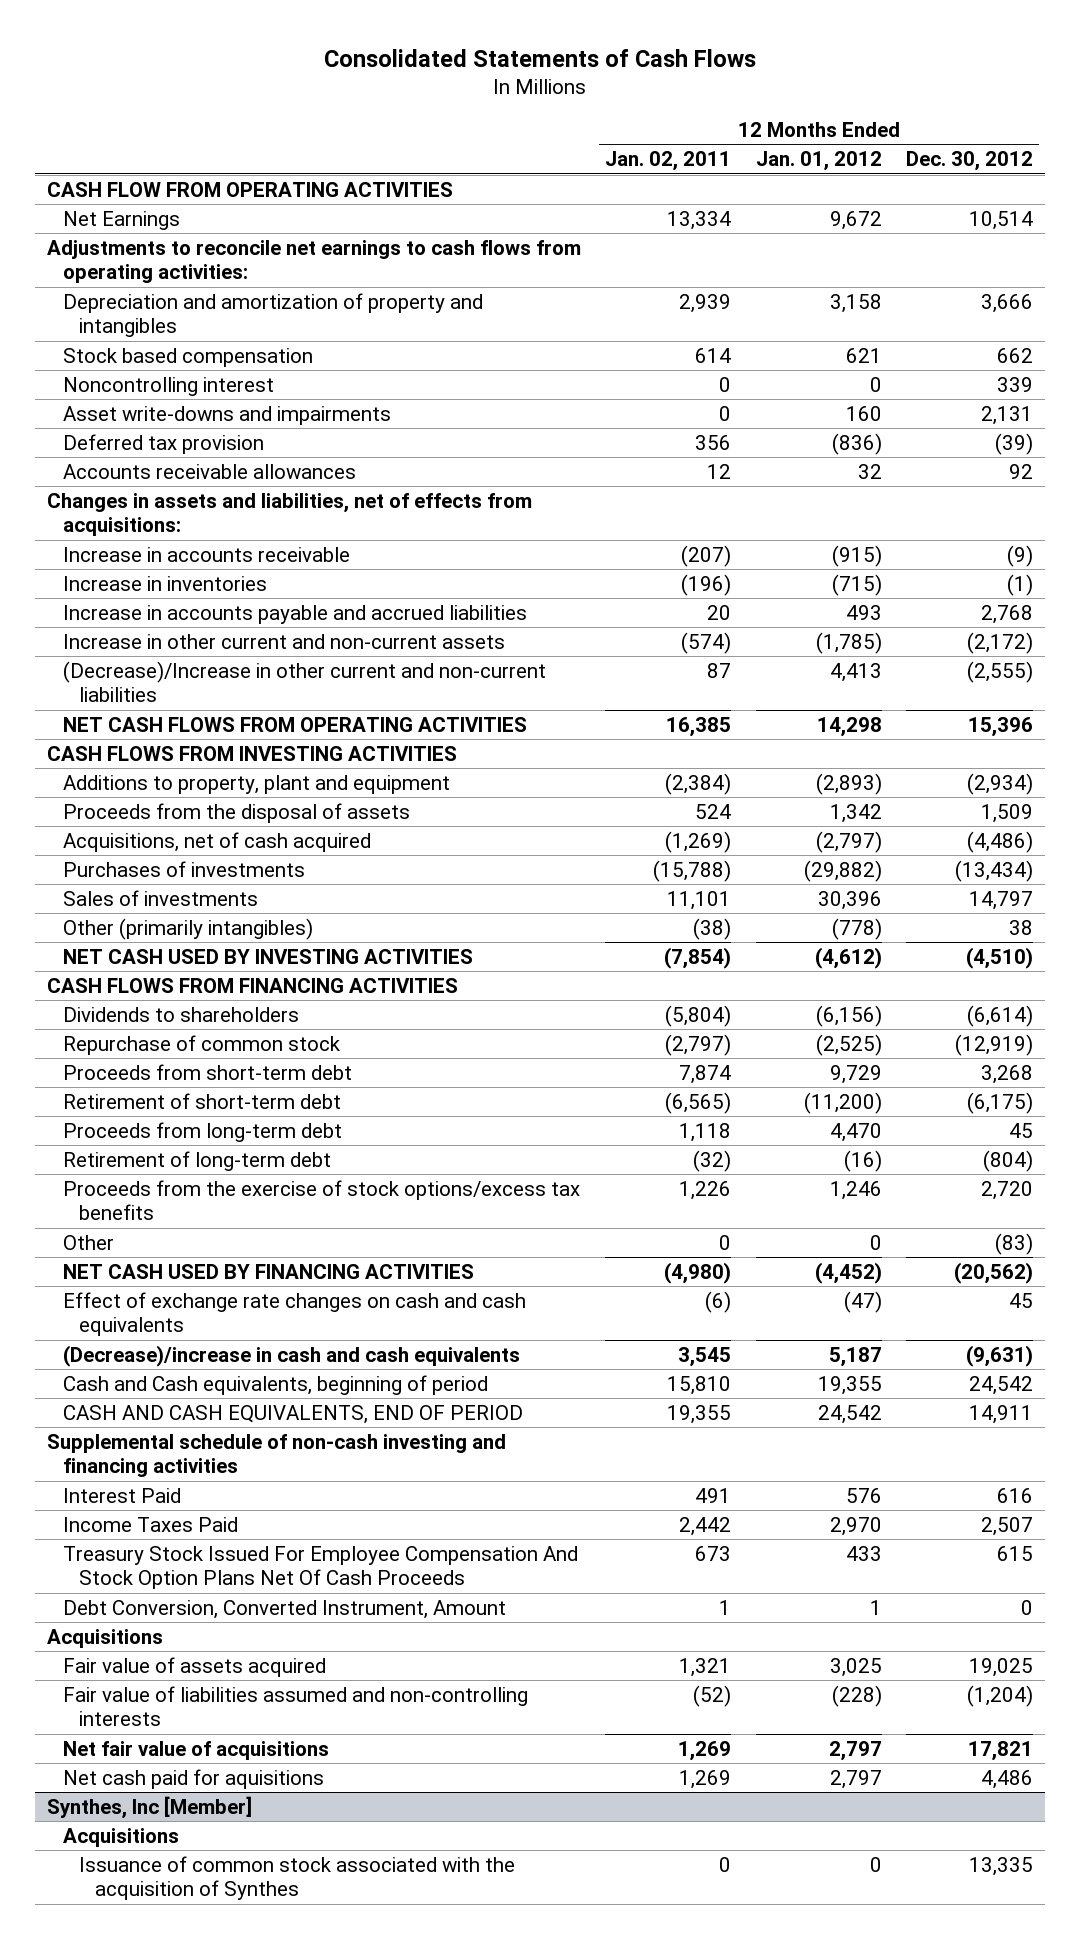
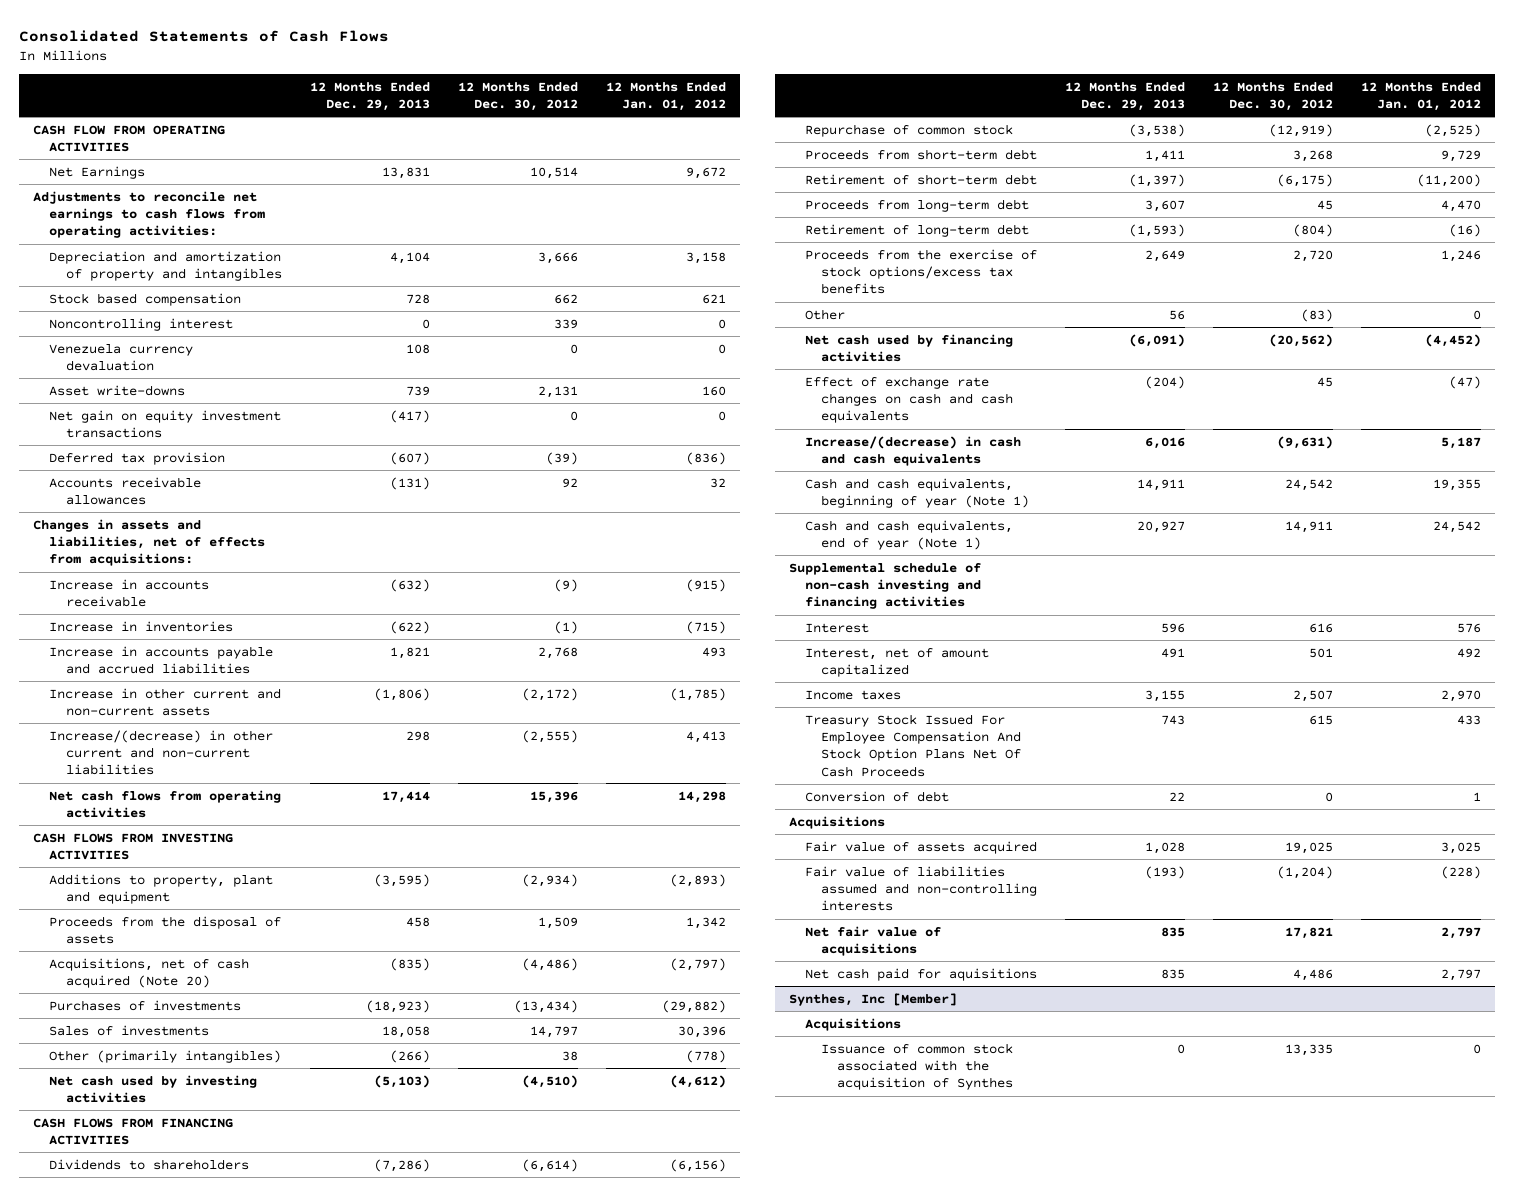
- | 12 Months Ended Jan. 02, 2011 | 12 Months Ended Jan. 01, 2012 | 12 Months Ended Dec. 30, 2012
+ | 12 Months Ended Dec. 29, 2013 | 12 Months Ended Dec. 30, 2012 | 12 Months Ended Jan. 01, 2012
- Asset write-downs and impairments | 0 | 160 | 2,131
+ Venezuela currency devaluation | 108 | 0 | 0
+ Asset write-downs | 739 | 2,131 | 160
+ Net gain on equity investment transactions | (417) | 0 | 0
- (Decrease)/Increase in other current and non-current liabilities | 87 | 4,413 | (2,555)
- NET CASH FLOWS FROM OPERATING ACTIVITIES | 16,385 | 14,298 | 15,396
+ Increase/(decrease) in other current and non-current liabilities | 298 | (2,555) | 4,413
+ Net cash flows from operating activities | 17,414 | 15,396 | 14,298
- Acquisitions, net of cash acquired | (1,269) | (2,797) | (4,486)
+ Acquisitions, net of cash acquired (Note 20) | (835) | (4,486) | (2,797)
- NET CASH USED BY INVESTING ACTIVITIES | (7,854) | (4,612) | (4,510)
+ Net cash used by investing activities | (5,103) | (4,510) | (4,612)
- NET CASH USED BY FINANCING ACTIVITIES | (4,980) | (4,452) | (20,562)
+ Net cash used by financing activities | (6,091) | (20,562) | (4,452)
- (Decrease)/increase in cash and cash equivalents | 3,545 | 5,187 | (9,631)
- Cash and Cash equivalents, beginning of period | 15,810 | 19,355 | 24,542
- CASH AND CASH EQUIVALENTS, END OF PERIOD | 19,355 | 24,542 | 14,911
+ Increase/(decrease) in cash and cash equivalents | 6,016 | (9,631) | 5,187
+ Cash and cash equivalents, beginning of year (Note 1) | 14,911 | 24,542 | 19,355
+ Cash and cash equivalents, end of year (Note 1) | 20,927 | 14,911 | 24,542
- Interest Paid | 491 | 576 | 616
- Income Taxes Paid | 2,442 | 2,970 | 2,507
+ Interest | 596 | 616 | 576
+ Interest, net of amount capitalized | 491 | 501 | 492
+ Income taxes | 3,155 | 2,507 | 2,970
- Debt Conversion, Converted Instrument, Amount | 1 | 1 | 0
+ Conversion of debt | 22 | 0 | 1

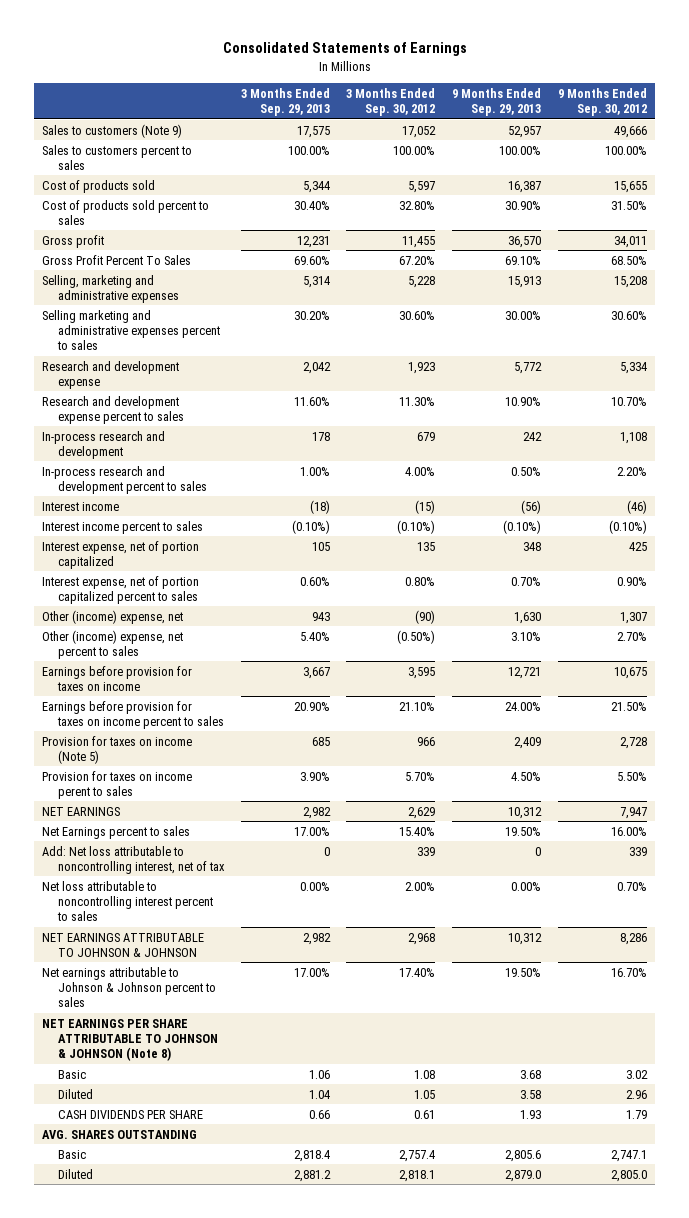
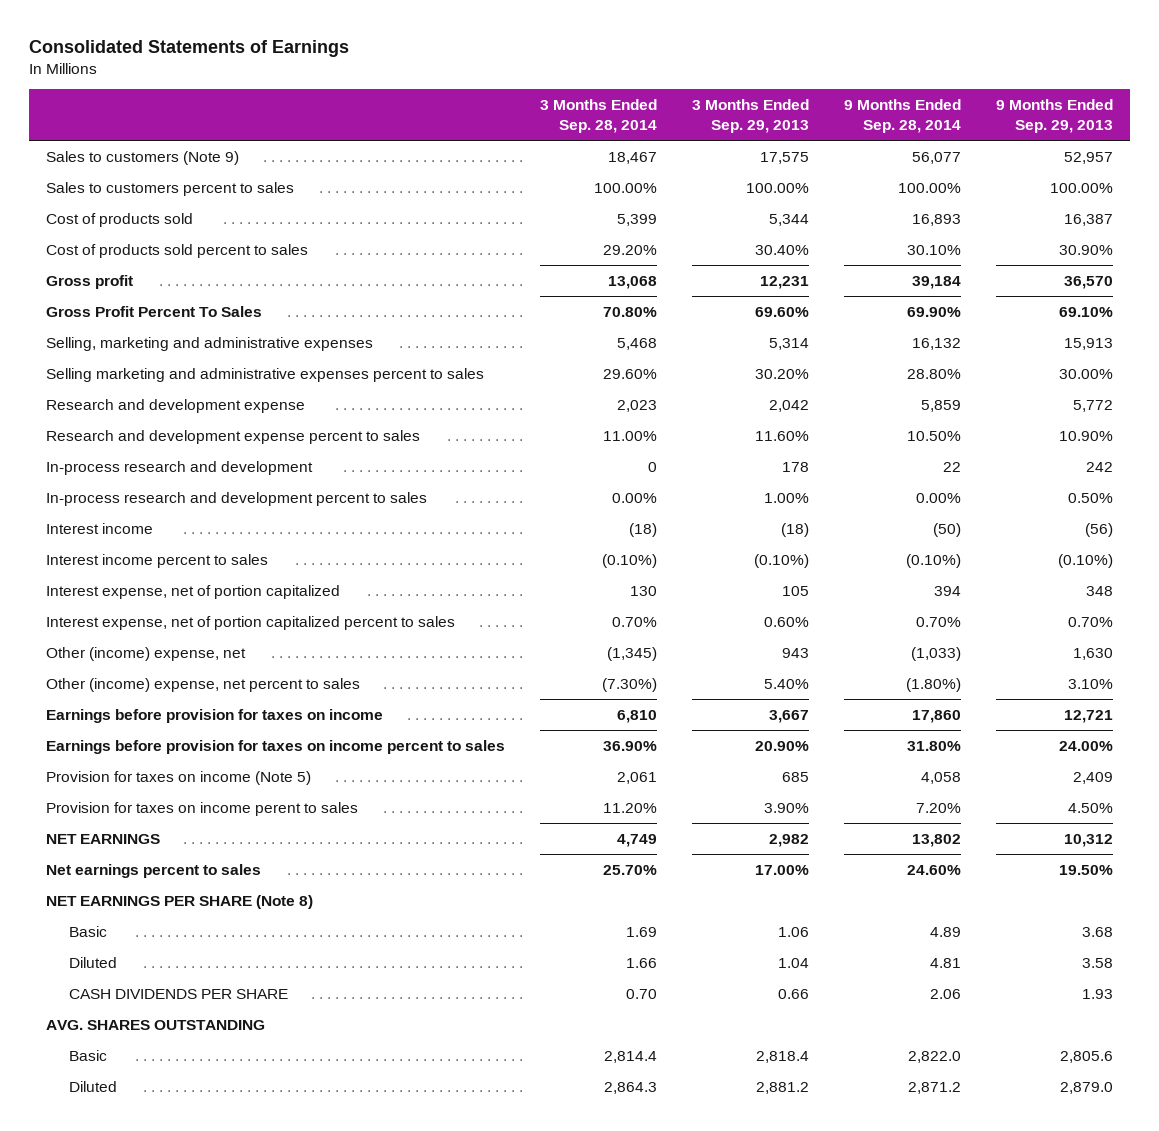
- | 3 Months Ended Sep. 29, 2013 | 3 Months Ended Sep. 30, 2012 | 9 Months Ended Sep. 29, 2013 | 9 Months Ended Sep. 30, 2012
+ | 3 Months Ended Sep. 28, 2014 | 3 Months Ended Sep. 29, 2013 | 9 Months Ended Sep. 28, 2014 | 9 Months Ended Sep. 29, 2013
- Net Earnings percent to sales | 17.00% | 15.40% | 19.50% | 16.00%
- Add: Net loss attributable to noncontrolling interest, net of tax | 0 | 339 | 0 | 339
- Net loss attributable to noncontrolling interest percent to sales | 0.00% | 2.00% | 0.00% | 0.70%
- NET EARNINGS ATTRIBUTABLE TO JOHNSON & JOHNSON | 2,982 | 2,968 | 10,312 | 8,286
- Net earnings attributable to Johnson & Johnson percent to sales | 17.00% | 17.40% | 19.50% | 16.70%
- NET EARNINGS PER SHARE ATTRIBUTABLE TO JOHNSON & JOHNSON (Note 8)
+ Net earnings percent to sales | 25.70% | 17.00% | 24.60% | 19.50%
+ NET EARNINGS PER SHARE (Note 8)

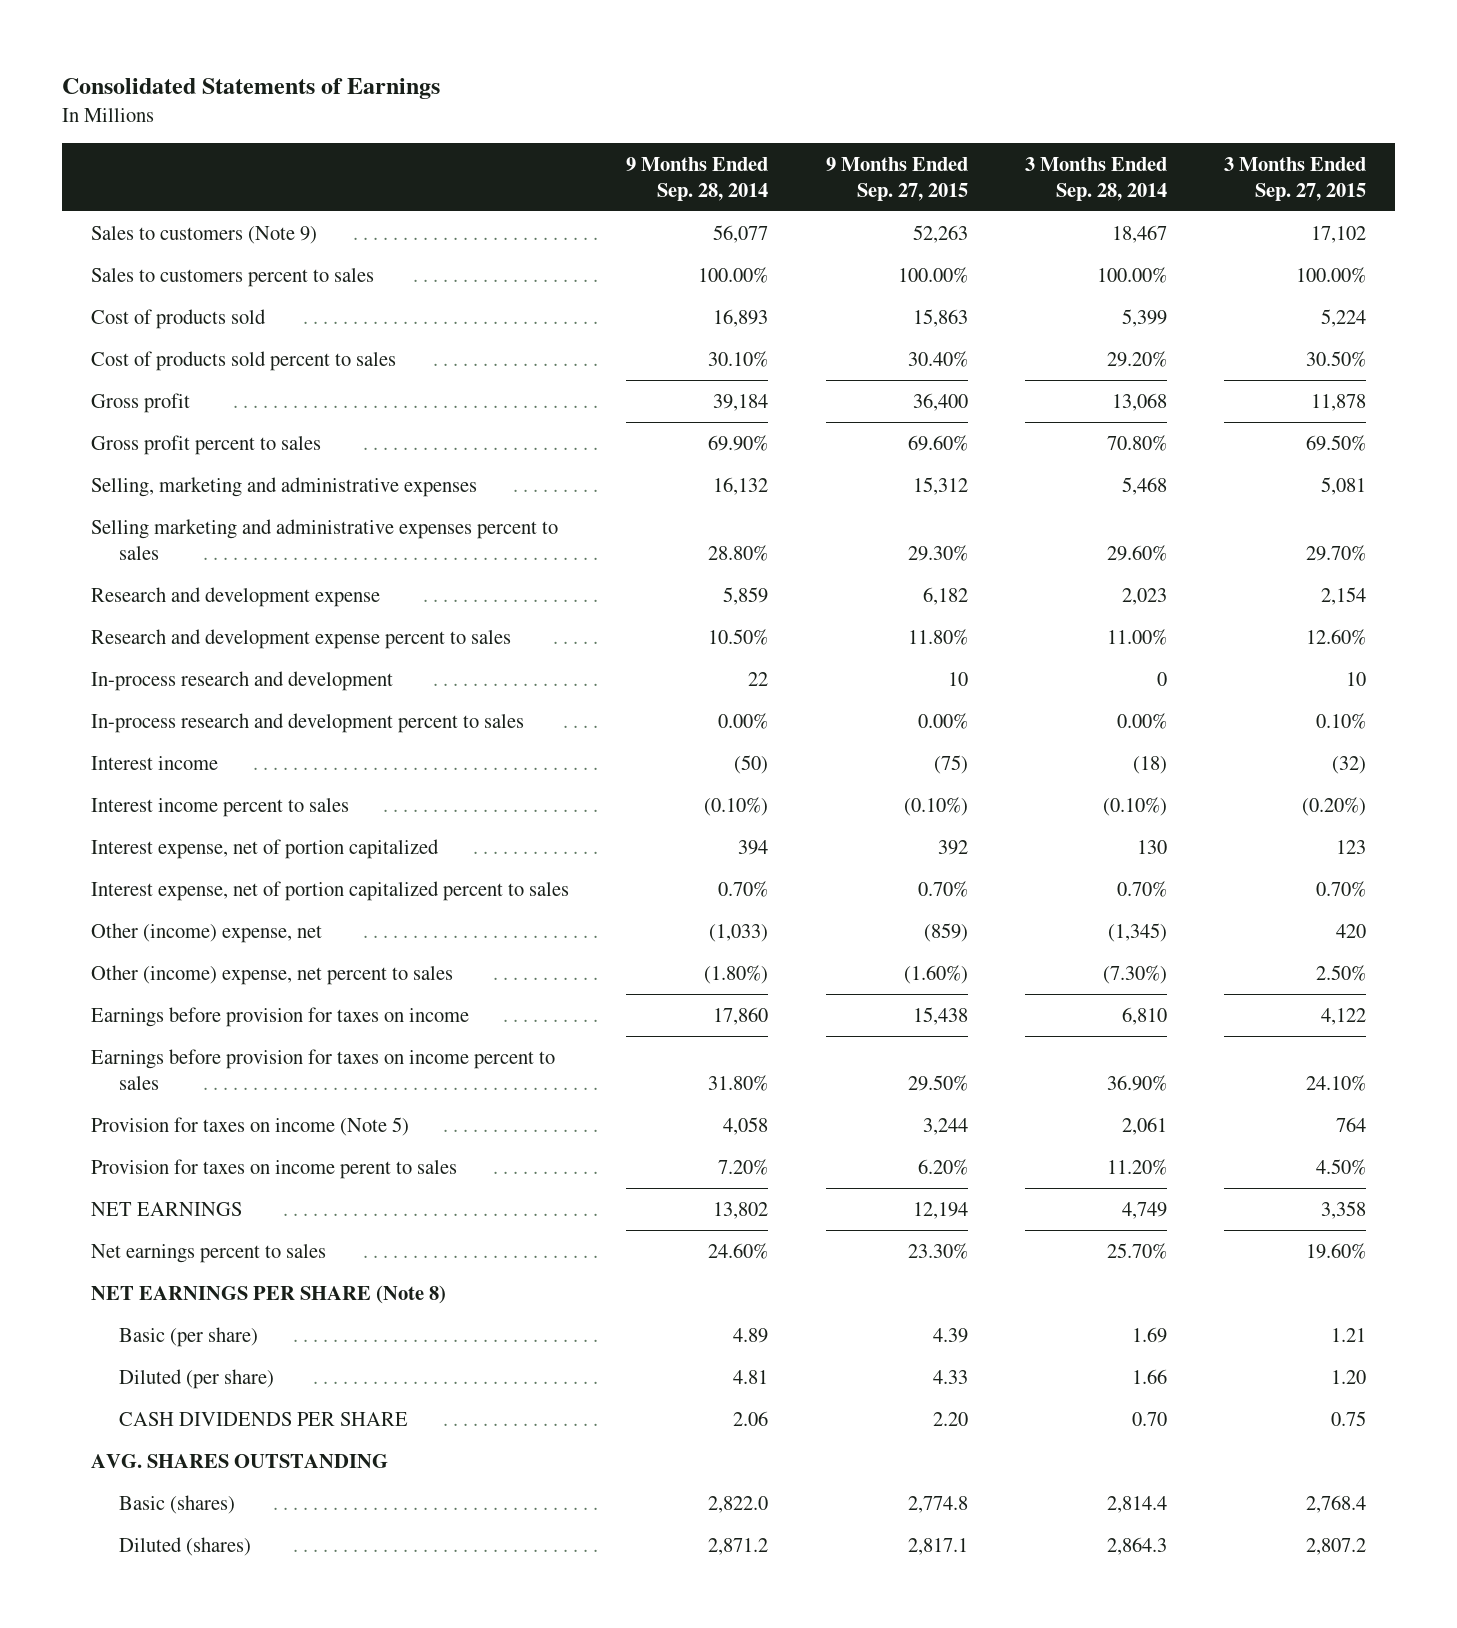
- | 3 Months Ended Sep. 28, 2014 | 3 Months Ended Sep. 29, 2013 | 9 Months Ended Sep. 28, 2014 | 9 Months Ended Sep. 29, 2013
+ | 9 Months Ended Sep. 28, 2014 | 9 Months Ended Sep. 27, 2015 | 3 Months Ended Sep. 28, 2014 | 3 Months Ended Sep. 27, 2015
- Gross Profit Percent To Sales | 70.80% | 69.60% | 69.90% | 69.10%
+ Gross profit percent to sales | 69.90% | 69.60% | 70.80% | 69.50%
- Basic | 1.69 | 1.06 | 4.89 | 3.68
- Diluted | 1.66 | 1.04 | 4.81 | 3.58
+ Basic (per share) | 4.89 | 4.39 | 1.69 | 1.21
+ Diluted (per share) | 4.81 | 4.33 | 1.66 | 1.20
- Basic | 2,814.4 | 2,818.4 | 2,822.0 | 2,805.6
- Diluted | 2,864.3 | 2,881.2 | 2,871.2 | 2,879.0
+ Basic (shares) | 2,822.0 | 2,774.8 | 2,814.4 | 2,768.4
+ Diluted (shares) | 2,871.2 | 2,817.1 | 2,864.3 | 2,807.2

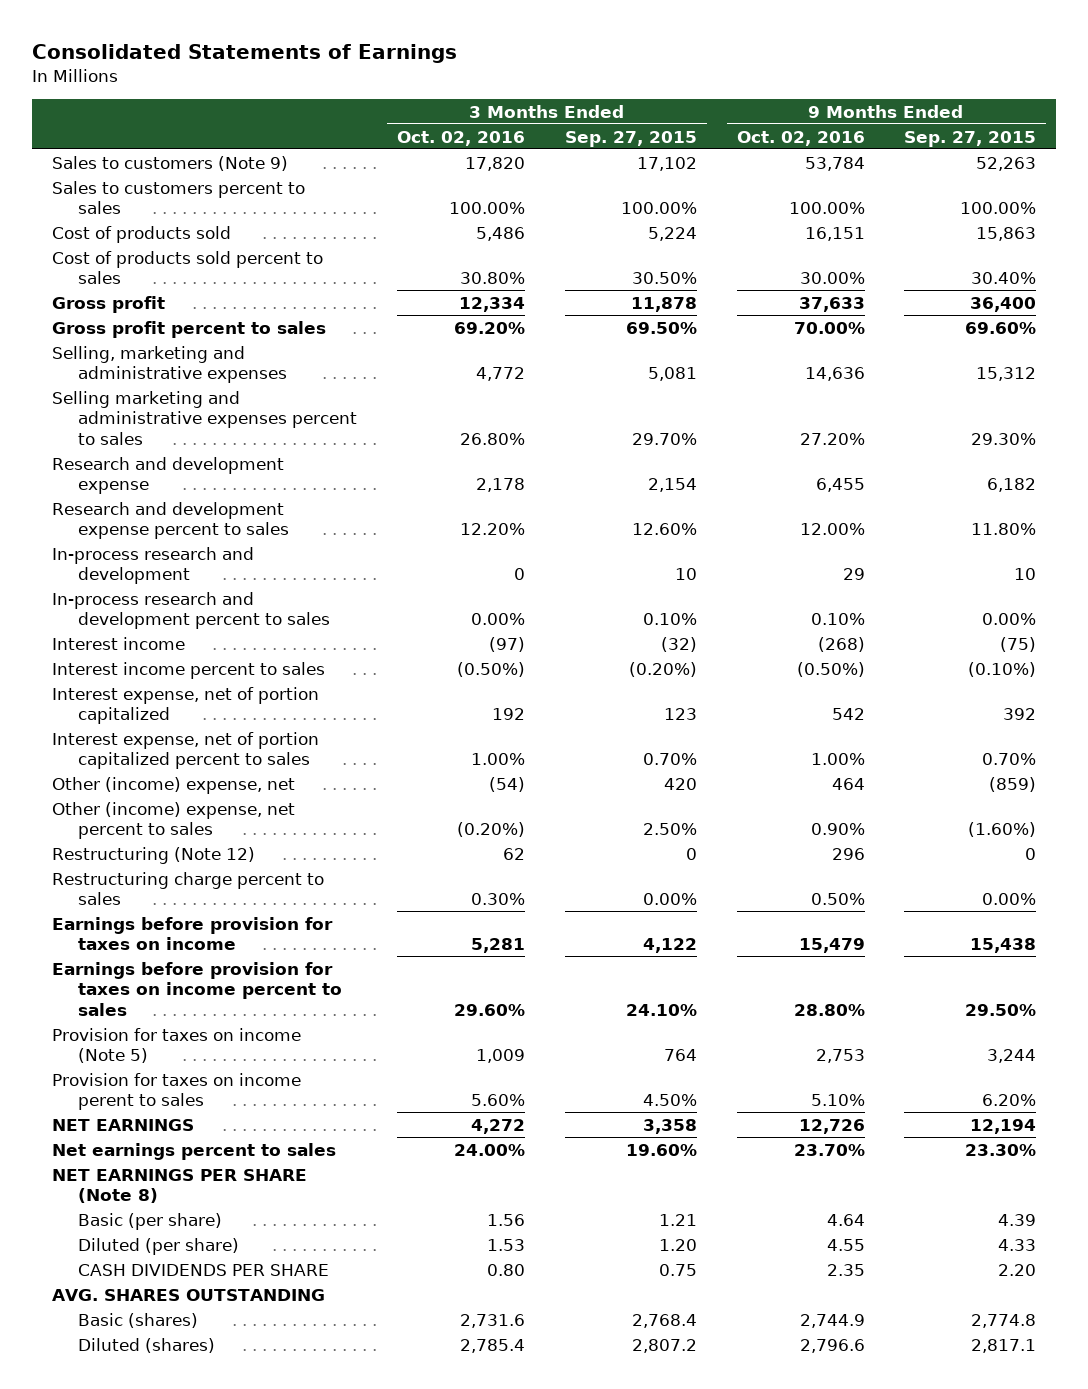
- | 9 Months Ended Sep. 28, 2014 | 9 Months Ended Sep. 27, 2015 | 3 Months Ended Sep. 28, 2014 | 3 Months Ended Sep. 27, 2015
+ | 3 Months Ended Oct. 02, 2016 | 3 Months Ended Sep. 27, 2015 | 9 Months Ended Oct. 02, 2016 | 9 Months Ended Sep. 27, 2015
+ Restructuring (Note 12) | 62 | 0 | 296 | 0
+ Restructuring charge percent to sales | 0.30% | 0.00% | 0.50% | 0.00%

